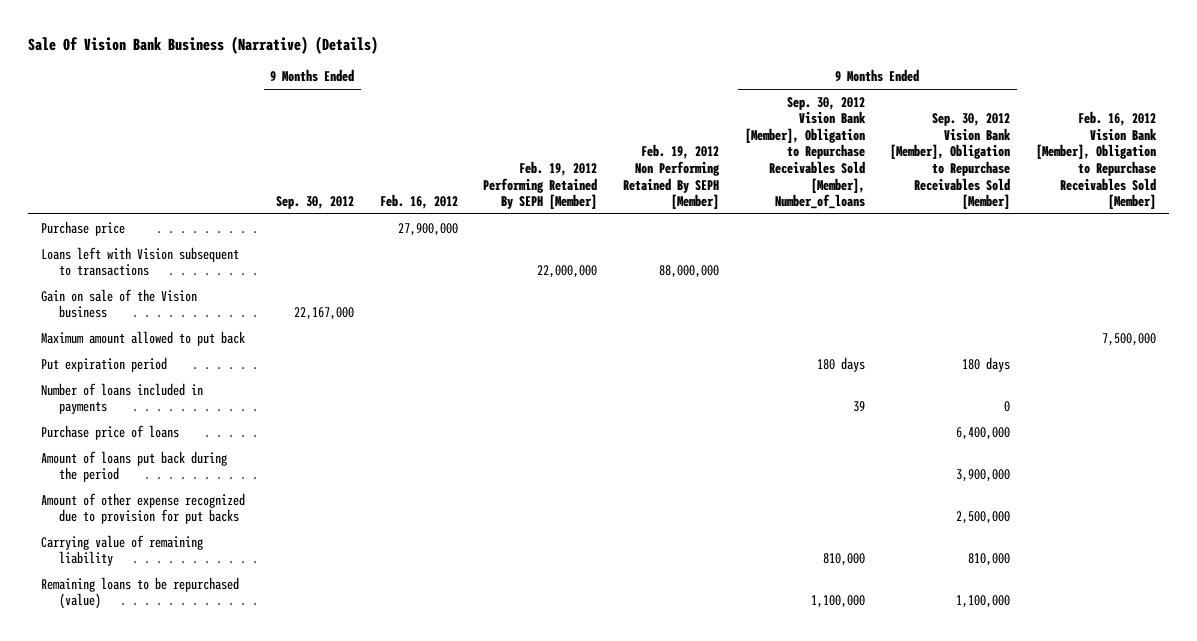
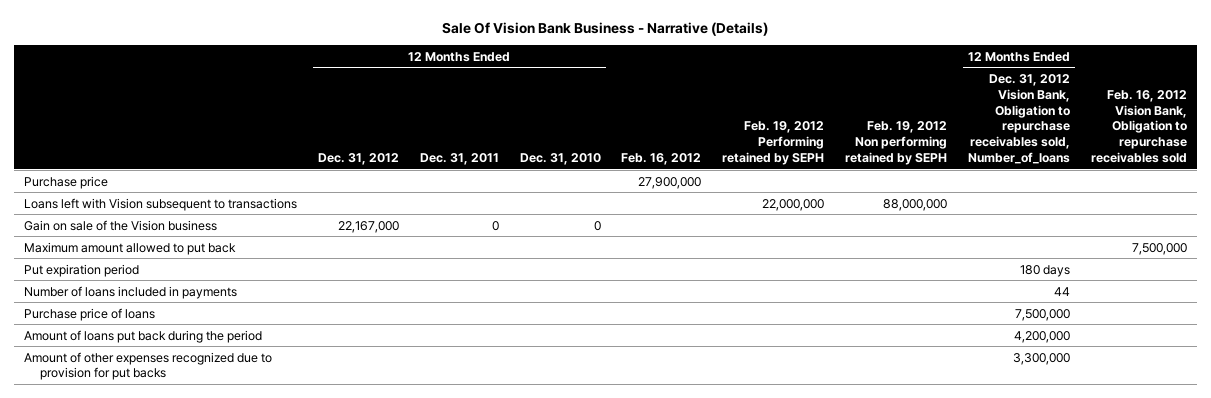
- Sale Of Vision Bank Business (Narrative) (Details)
+ Sale Of Vision Bank Business - Narrative (Details)
- | 9 Months Ended Sep. 30, 2012 | Feb. 16, 2012 | Feb. 19, 2012 Performing Retained By SEPH [Member] | Feb. 19, 2012 Non Performing Retained By SEPH [Member] | 9 Months Ended Sep. 30, 2012 Vision Bank [Member], Obligation to Repurchase Receivables Sold [Member], Number_of_loans | 9 Months Ended Sep. 30, 2012 Vision Bank [Member], Obligation to Repurchase Receivables Sold [Member] | Feb. 16, 2012 Vision Bank [Member], Obligation to Repurchase Receivables Sold [Member]
+ | 12 Months Ended Dec. 31, 2012 | 12 Months Ended Dec. 31, 2011 | 12 Months Ended Dec. 31, 2010 | Feb. 16, 2012 | Feb. 19, 2012 Performing retained by SEPH | Feb. 19, 2012 Non performing retained by SEPH | 12 Months Ended Dec. 31, 2012 Vision Bank, Obligation to repurchase receivables sold, Number_of_loans | Feb. 16, 2012 Vision Bank, Obligation to repurchase receivables sold
- Amount of other expense recognized due to provision for put backs | | | | | | 2,500,000 |
- Carrying value of remaining liability | | | | | 810,000 | 810,000 |
- Remaining loans to be repurchased (value) | | | | | 1,100,000 | 1,100,000 |
+ Amount of other expenses recognized due to provision for put backs | | | | | | | 3,300,000 |

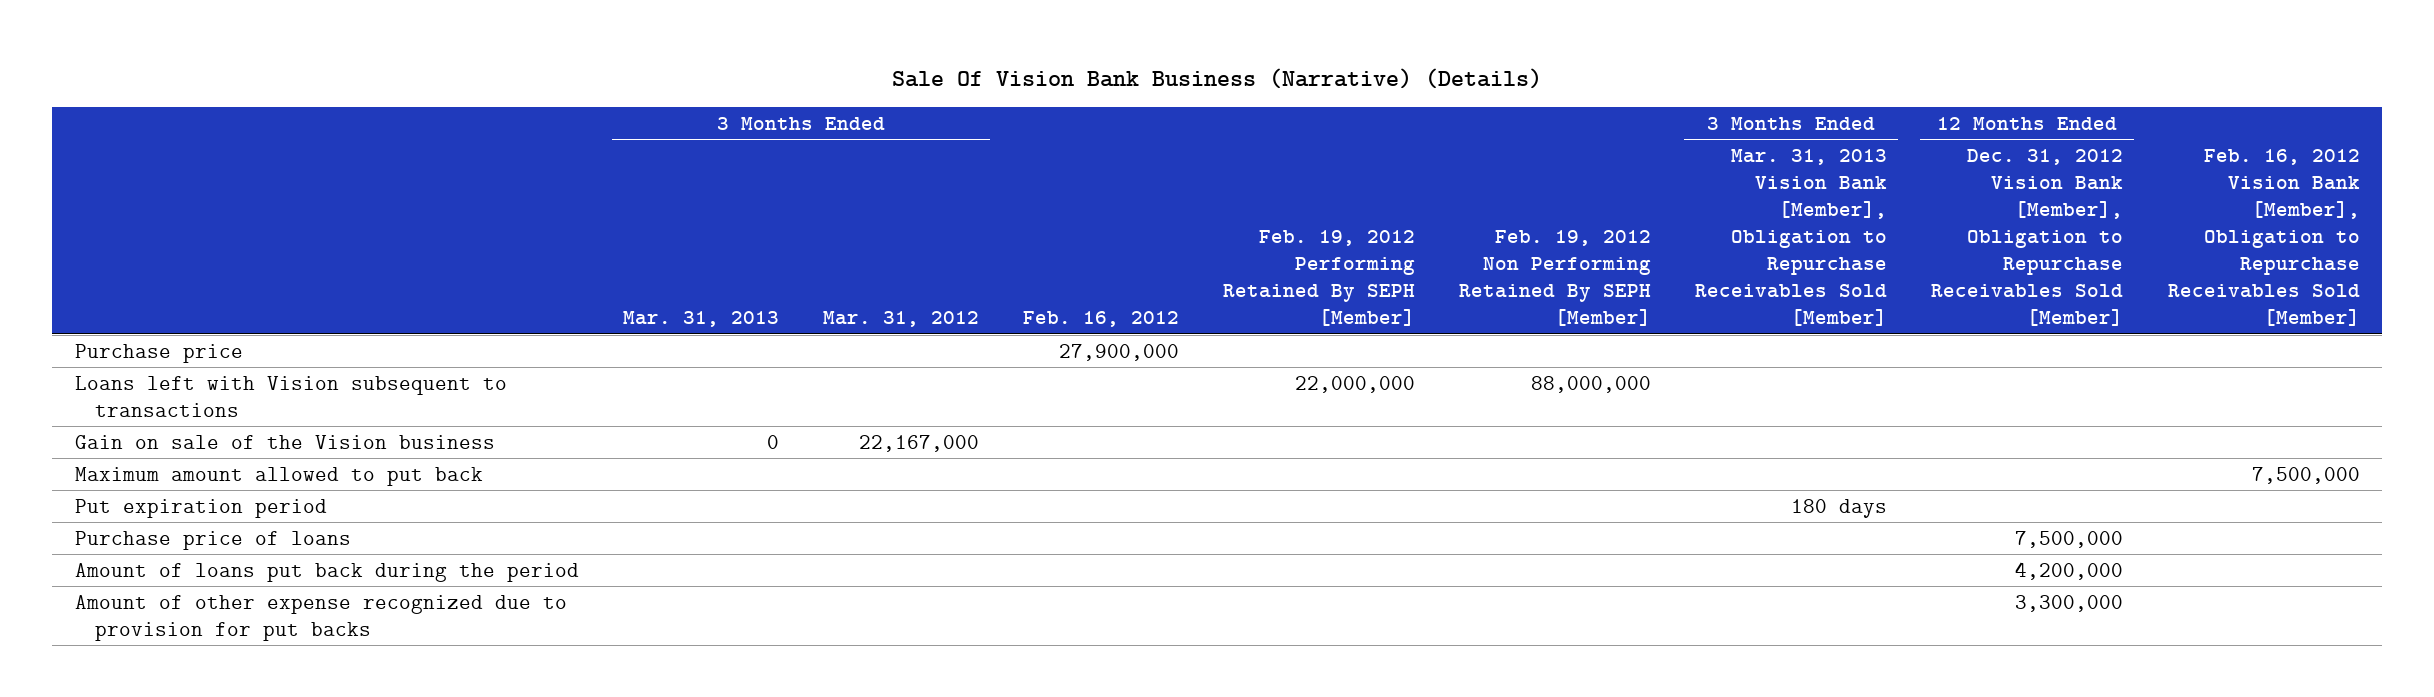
- Sale Of Vision Bank Business - Narrative (Details)
+ Sale Of Vision Bank Business (Narrative) (Details)
- | 12 Months Ended Dec. 31, 2012 | 12 Months Ended Dec. 31, 2011 | 12 Months Ended Dec. 31, 2010 | Feb. 16, 2012 | Feb. 19, 2012 Performing retained by SEPH | Feb. 19, 2012 Non performing retained by SEPH | 12 Months Ended Dec. 31, 2012 Vision Bank, Obligation to repurchase receivables sold, Number_of_loans | Feb. 16, 2012 Vision Bank, Obligation to repurchase receivables sold
+ | 3 Months Ended Mar. 31, 2013 | 3 Months Ended Mar. 31, 2012 | Feb. 16, 2012 | Feb. 19, 2012 Performing Retained By SEPH [Member] | Feb. 19, 2012 Non Performing Retained By SEPH [Member] | 3 Months Ended Mar. 31, 2013 Vision Bank [Member], Obligation to Repurchase Receivables Sold [Member] | 12 Months Ended Dec. 31, 2012 Vision Bank [Member], Obligation to Repurchase Receivables Sold [Member] | Feb. 16, 2012 Vision Bank [Member], Obligation to Repurchase Receivables Sold [Member]
- Number of loans included in payments | | | | | | | 44 |
- Amount of other expenses recognized due to provision for put backs | | | | | | | 3,300,000 |
+ Amount of other expense recognized due to provision for put backs | | | | | | | 3,300,000 |

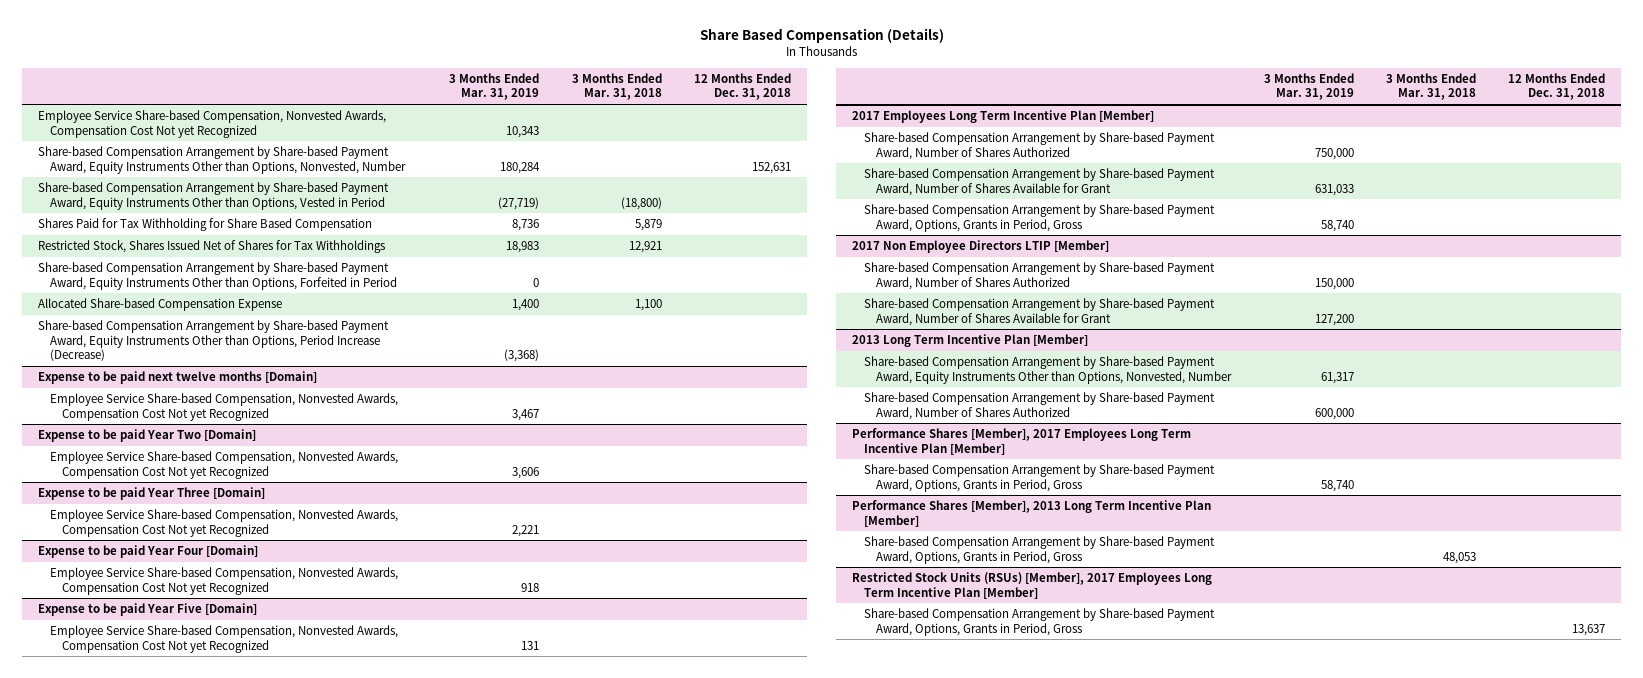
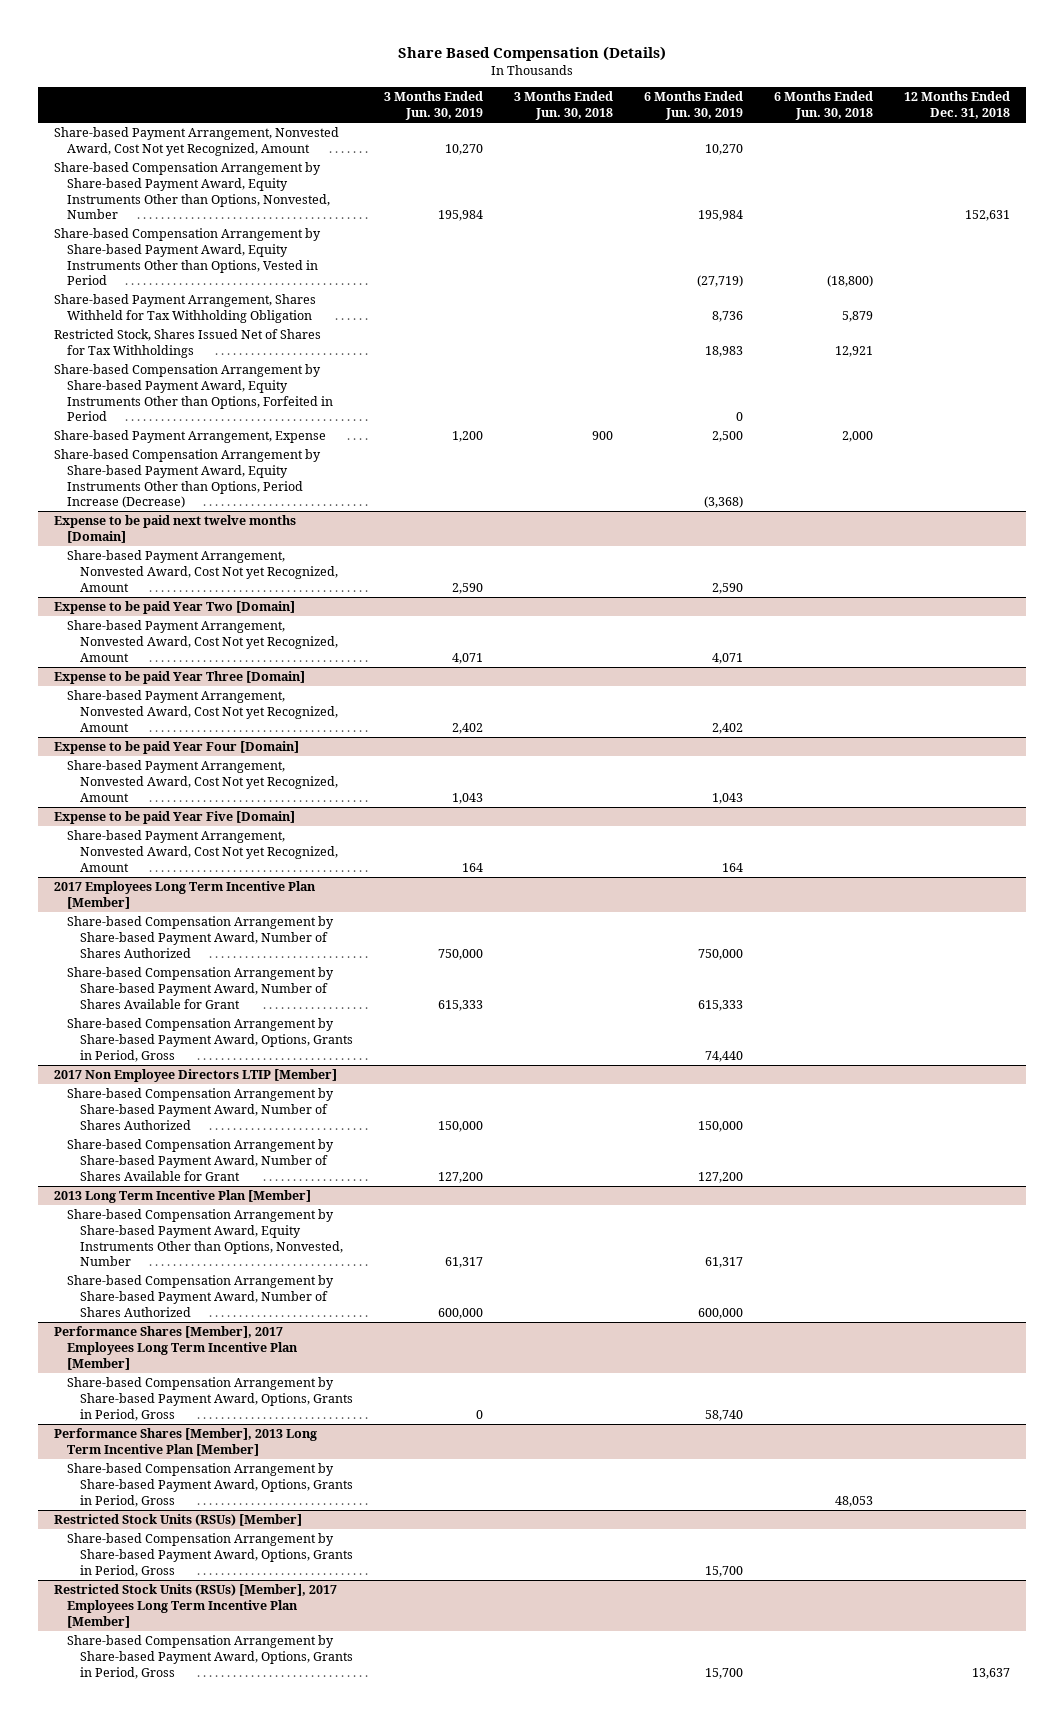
- | 3 Months Ended Mar. 31, 2019 | 3 Months Ended Mar. 31, 2018 | 12 Months Ended Dec. 31, 2018
+ | 3 Months Ended Jun. 30, 2019 | 3 Months Ended Jun. 30, 2018 | 6 Months Ended Jun. 30, 2019 | 6 Months Ended Jun. 30, 2018 | 12 Months Ended Dec. 31, 2018
- Employee Service Share-based Compensation, Nonvested Awards, Compensation Cost Not yet Recognized | 10,343 | |
+ Share-based Payment Arrangement, Nonvested Award, Cost Not yet Recognized, Amount | 10,270 | | 10,270 | |
- Shares Paid for Tax Withholding for Share Based Compensation | 8,736 | 5,879 |
+ Share-based Payment Arrangement, Shares Withheld for Tax Withholding Obligation | | | 8,736 | 5,879 |
- Allocated Share-based Compensation Expense | 1,400 | 1,100 |
+ Share-based Payment Arrangement, Expense | 1,200 | 900 | 2,500 | 2,000 |
@ Expense to be paid next twelve months [Domain]
- Employee Service Share-based Compensation, Nonvested Awards, Compensation Cost Not yet Recognized | 3,467 | |
+ Share-based Payment Arrangement, Nonvested Award, Cost Not yet Recognized, Amount | 2,590 | | 2,590 | |
@ Expense to be paid Year Two [Domain]
- Employee Service Share-based Compensation, Nonvested Awards, Compensation Cost Not yet Recognized | 3,606 | |
+ Share-based Payment Arrangement, Nonvested Award, Cost Not yet Recognized, Amount | 4,071 | | 4,071 | |
@ Expense to be paid Year Three [Domain]
- Employee Service Share-based Compensation, Nonvested Awards, Compensation Cost Not yet Recognized | 2,221 | |
+ Share-based Payment Arrangement, Nonvested Award, Cost Not yet Recognized, Amount | 2,402 | | 2,402 | |
@ Expense to be paid Year Four [Domain]
- Employee Service Share-based Compensation, Nonvested Awards, Compensation Cost Not yet Recognized | 918 | |
+ Share-based Payment Arrangement, Nonvested Award, Cost Not yet Recognized, Amount | 1,043 | | 1,043 | |
@ Expense to be paid Year Five [Domain]
- Employee Service Share-based Compensation, Nonvested Awards, Compensation Cost Not yet Recognized | 131 | |
+ Share-based Payment Arrangement, Nonvested Award, Cost Not yet Recognized, Amount | 164 | | 164 | |
+ Restricted Stock Units (RSUs) [Member]
+ Share-based Compensation Arrangement by Share-based Payment Award, Options, Grants in Period, Gross | | | 15,700 | |

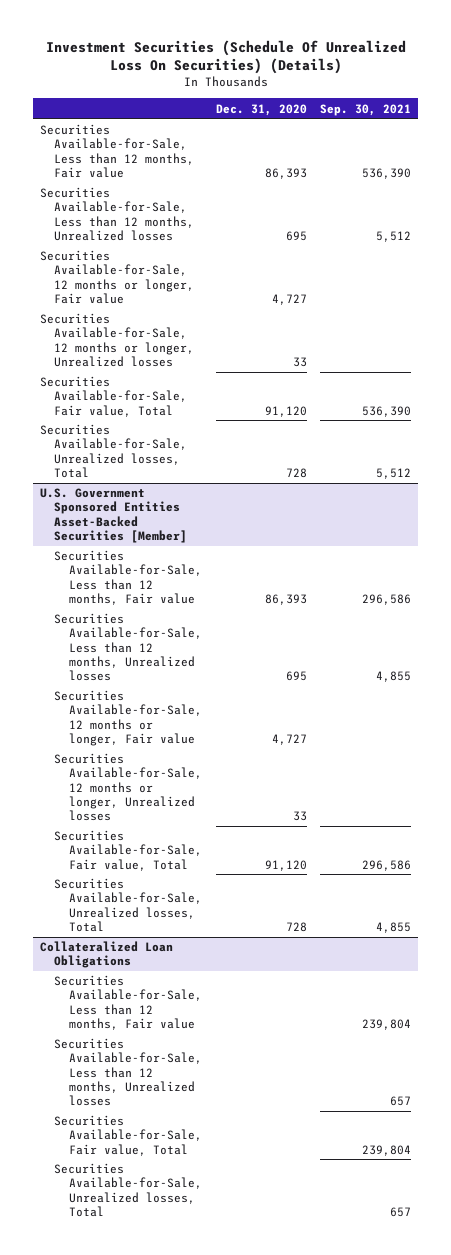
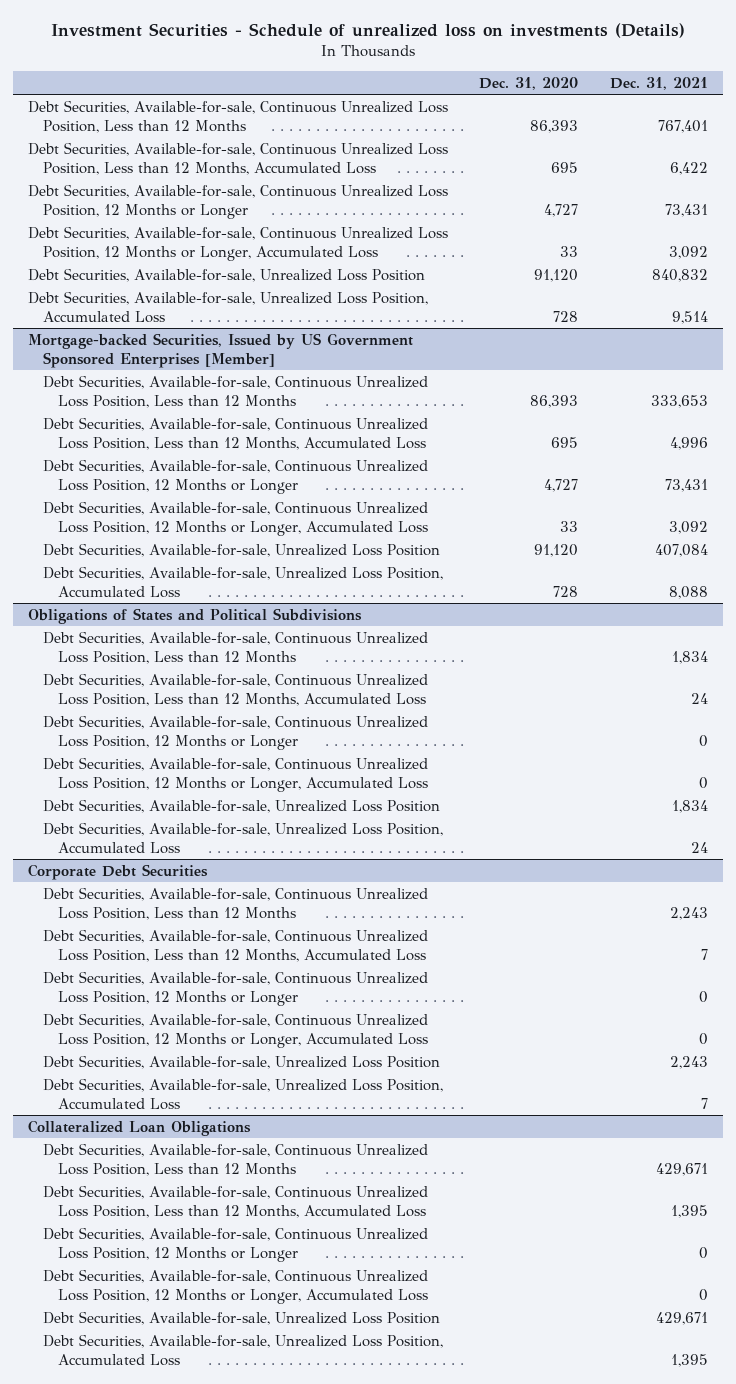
- Investment Securities (Schedule Of Unrealized Loss On Securities) (Details)
+ Investment Securities - Schedule of unrealized loss on investments (Details)
- | Dec. 31, 2020 | Sep. 30, 2021
+ | Dec. 31, 2020 | Dec. 31, 2021
- Securities Available-for-Sale, Less than 12 months, Fair value | 86,393 | 536,390
- Securities Available-for-Sale, Less than 12 months, Unrealized losses | 695 | 5,512
- Securities Available-for-Sale, 12 months or longer, Fair value | 4,727 |
- Securities Available-for-Sale, 12 months or longer, Unrealized losses | 33 |
- Securities Available-for-Sale, Fair value, Total | 91,120 | 536,390
- Securities Available-for-Sale, Unrealized losses, Total | 728 | 5,512
- U.S. Government Sponsored Entities Asset-Backed Securities [Member]
- Securities Available-for-Sale, Less than 12 months, Fair value | 86,393 | 296,586
- Securities Available-for-Sale, Less than 12 months, Unrealized losses | 695 | 4,855
- Securities Available-for-Sale, 12 months or longer, Fair value | 4,727 |
- Securities Available-for-Sale, 12 months or longer, Unrealized losses | 33 |
- Securities Available-for-Sale, Fair value, Total | 91,120 | 296,586
- Securities Available-for-Sale, Unrealized losses, Total | 728 | 4,855
+ Debt Securities, Available-for-sale, Continuous Unrealized Loss Position, Less than 12 Months | 86,393 | 767,401
+ Debt Securities, Available-for-sale, Continuous Unrealized Loss Position, Less than 12 Months, Accumulated Loss | 695 | 6,422
+ Debt Securities, Available-for-sale, Continuous Unrealized Loss Position, 12 Months or Longer | 4,727 | 73,431
+ Debt Securities, Available-for-sale, Continuous Unrealized Loss Position, 12 Months or Longer, Accumulated Loss | 33 | 3,092
+ Debt Securities, Available-for-sale, Unrealized Loss Position | 91,120 | 840,832
+ Debt Securities, Available-for-sale, Unrealized Loss Position, Accumulated Loss | 728 | 9,514
+ Mortgage-backed Securities, Issued by US Government Sponsored Enterprises [Member]
+ Debt Securities, Available-for-sale, Continuous Unrealized Loss Position, Less than 12 Months | 86,393 | 333,653
+ Debt Securities, Available-for-sale, Continuous Unrealized Loss Position, Less than 12 Months, Accumulated Loss | 695 | 4,996
+ Debt Securities, Available-for-sale, Continuous Unrealized Loss Position, 12 Months or Longer | 4,727 | 73,431
+ Debt Securities, Available-for-sale, Continuous Unrealized Loss Position, 12 Months or Longer, Accumulated Loss | 33 | 3,092
+ Debt Securities, Available-for-sale, Unrealized Loss Position | 91,120 | 407,084
+ Debt Securities, Available-for-sale, Unrealized Loss Position, Accumulated Loss | 728 | 8,088
+ Obligations of States and Political Subdivisions
+ Debt Securities, Available-for-sale, Continuous Unrealized Loss Position, Less than 12 Months | | 1,834
+ Debt Securities, Available-for-sale, Continuous Unrealized Loss Position, Less than 12 Months, Accumulated Loss | | 24
+ Debt Securities, Available-for-sale, Continuous Unrealized Loss Position, 12 Months or Longer | | 0
+ Debt Securities, Available-for-sale, Continuous Unrealized Loss Position, 12 Months or Longer, Accumulated Loss | | 0
+ Debt Securities, Available-for-sale, Unrealized Loss Position | | 1,834
+ Debt Securities, Available-for-sale, Unrealized Loss Position, Accumulated Loss | | 24
+ Corporate Debt Securities
+ Debt Securities, Available-for-sale, Continuous Unrealized Loss Position, Less than 12 Months | | 2,243
+ Debt Securities, Available-for-sale, Continuous Unrealized Loss Position, Less than 12 Months, Accumulated Loss | | 7
+ Debt Securities, Available-for-sale, Continuous Unrealized Loss Position, 12 Months or Longer | | 0
+ Debt Securities, Available-for-sale, Continuous Unrealized Loss Position, 12 Months or Longer, Accumulated Loss | | 0
+ Debt Securities, Available-for-sale, Unrealized Loss Position | | 2,243
+ Debt Securities, Available-for-sale, Unrealized Loss Position, Accumulated Loss | | 7
@ Collateralized Loan Obligations
- Securities Available-for-Sale, Less than 12 months, Fair value | | 239,804
- Securities Available-for-Sale, Less than 12 months, Unrealized losses | | 657
- Securities Available-for-Sale, Fair value, Total | | 239,804
- Securities Available-for-Sale, Unrealized losses, Total | | 657
+ Debt Securities, Available-for-sale, Continuous Unrealized Loss Position, Less than 12 Months | | 429,671
+ Debt Securities, Available-for-sale, Continuous Unrealized Loss Position, Less than 12 Months, Accumulated Loss | | 1,395
+ Debt Securities, Available-for-sale, Continuous Unrealized Loss Position, 12 Months or Longer | | 0
+ Debt Securities, Available-for-sale, Continuous Unrealized Loss Position, 12 Months or Longer, Accumulated Loss | | 0
+ Debt Securities, Available-for-sale, Unrealized Loss Position | | 429,671
+ Debt Securities, Available-for-sale, Unrealized Loss Position, Accumulated Loss | | 1,395

